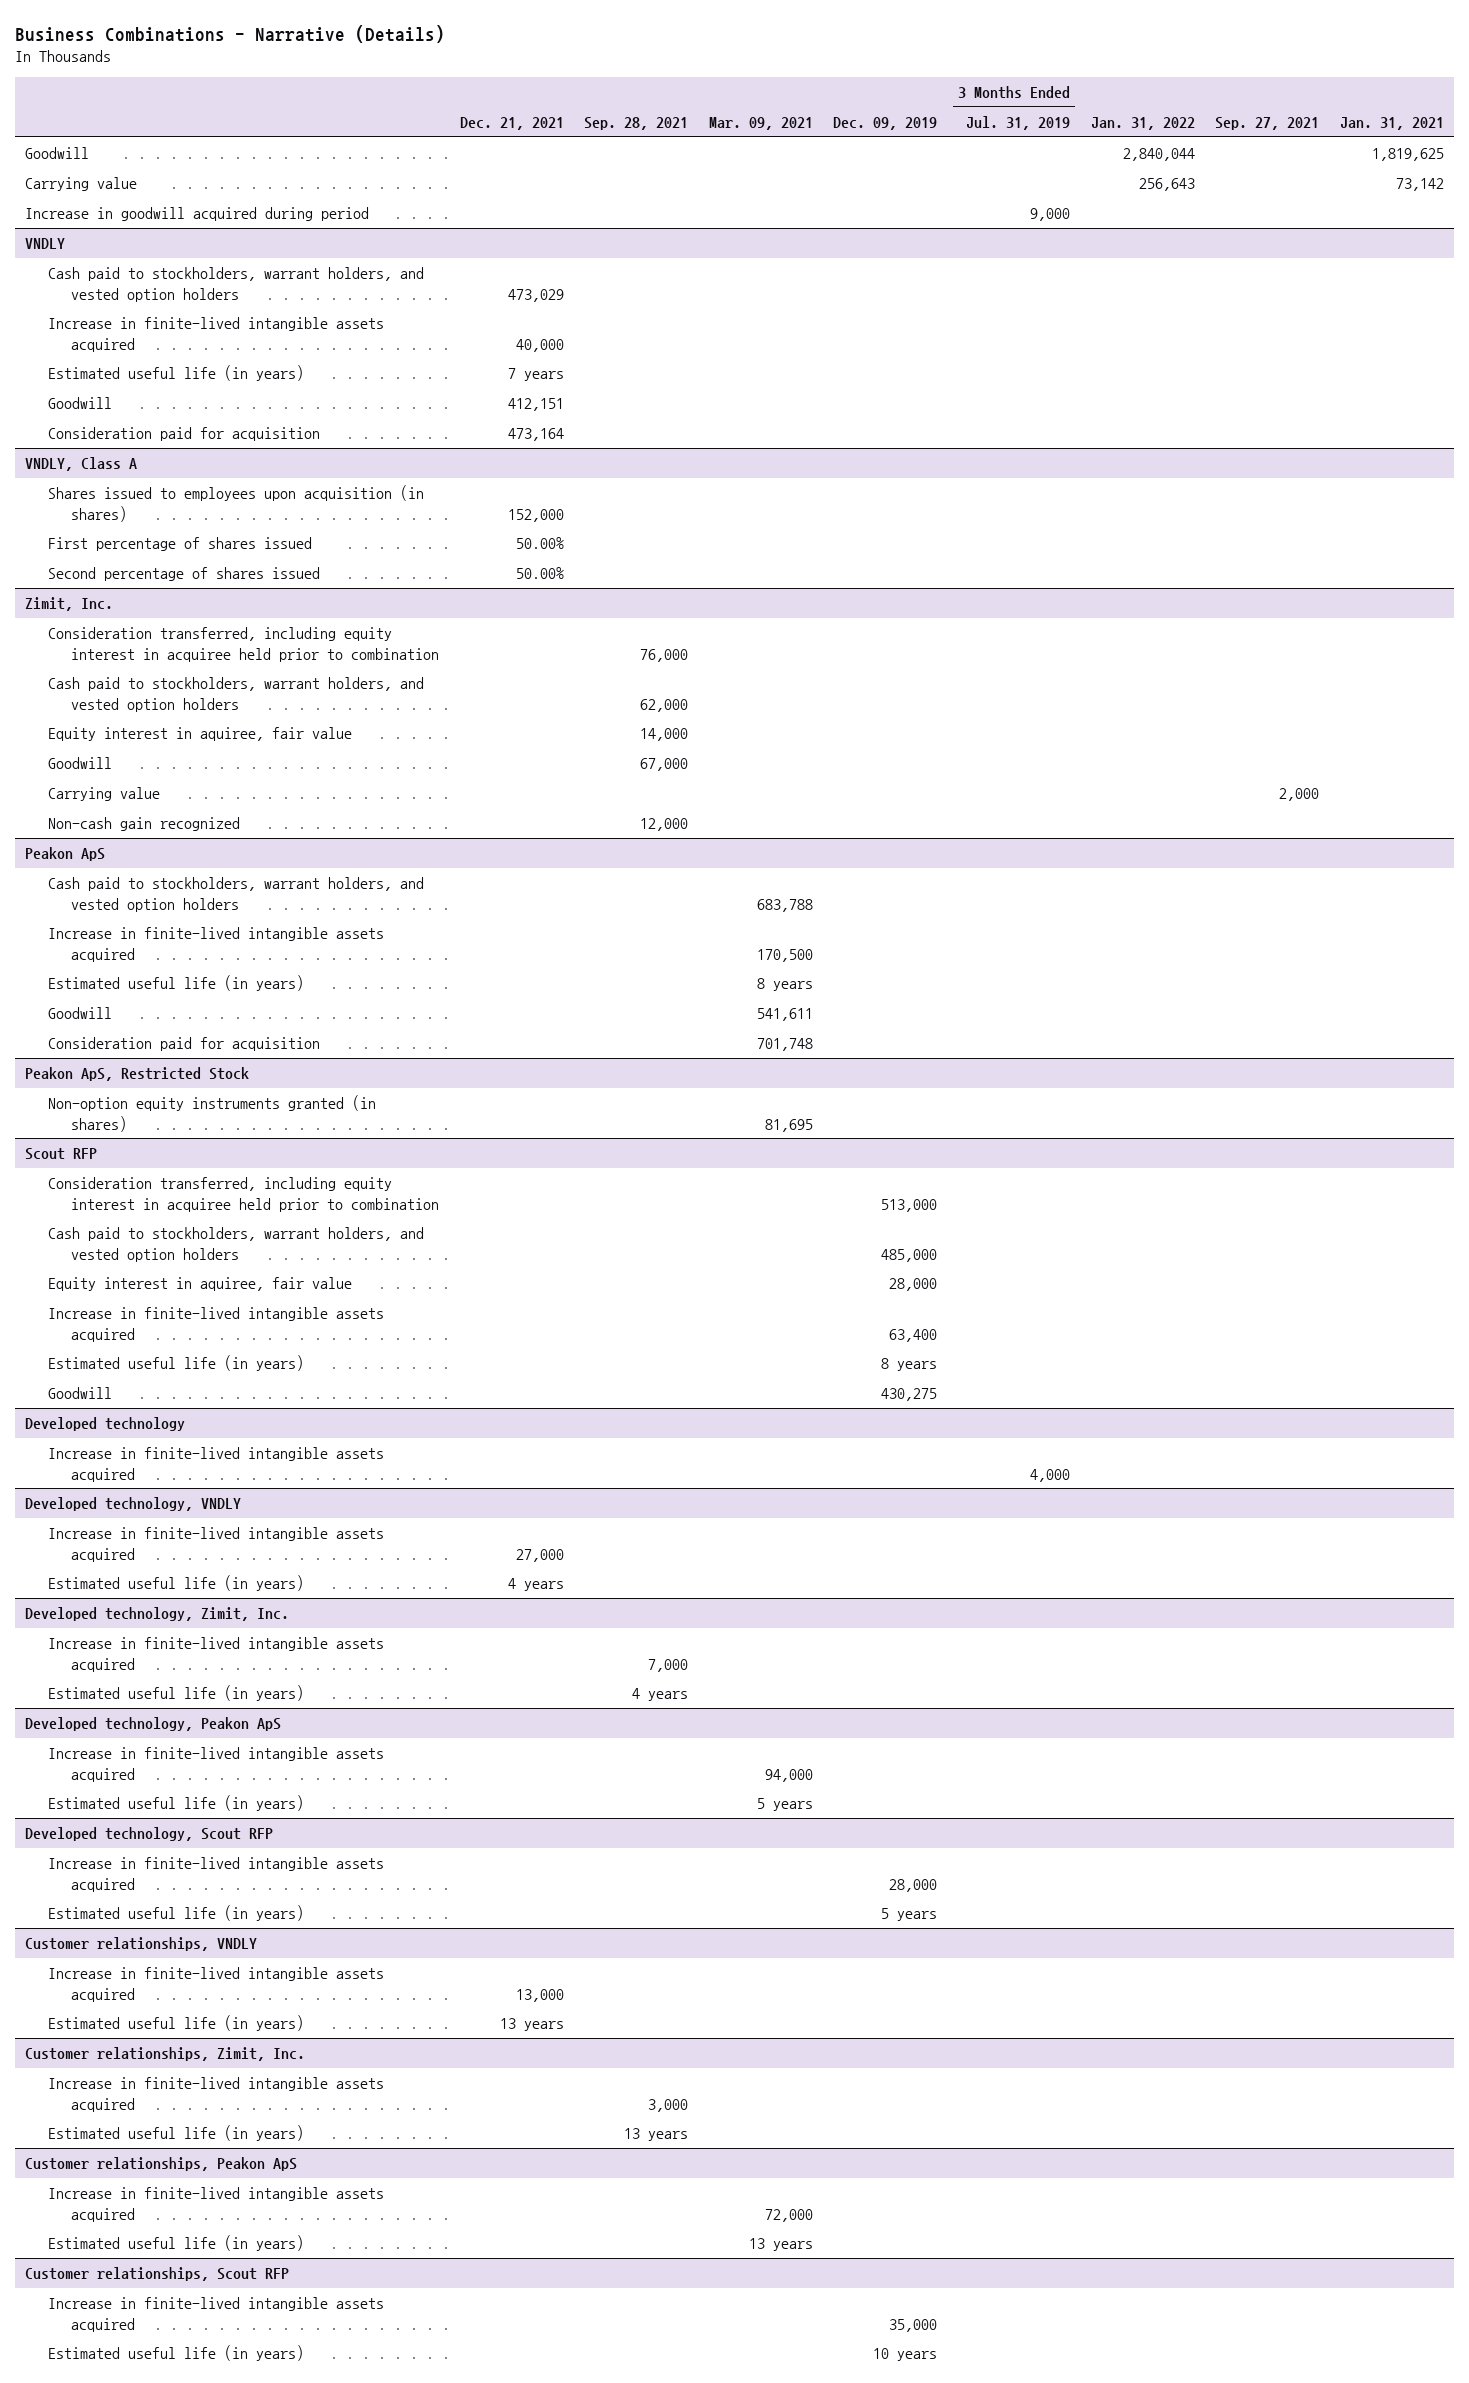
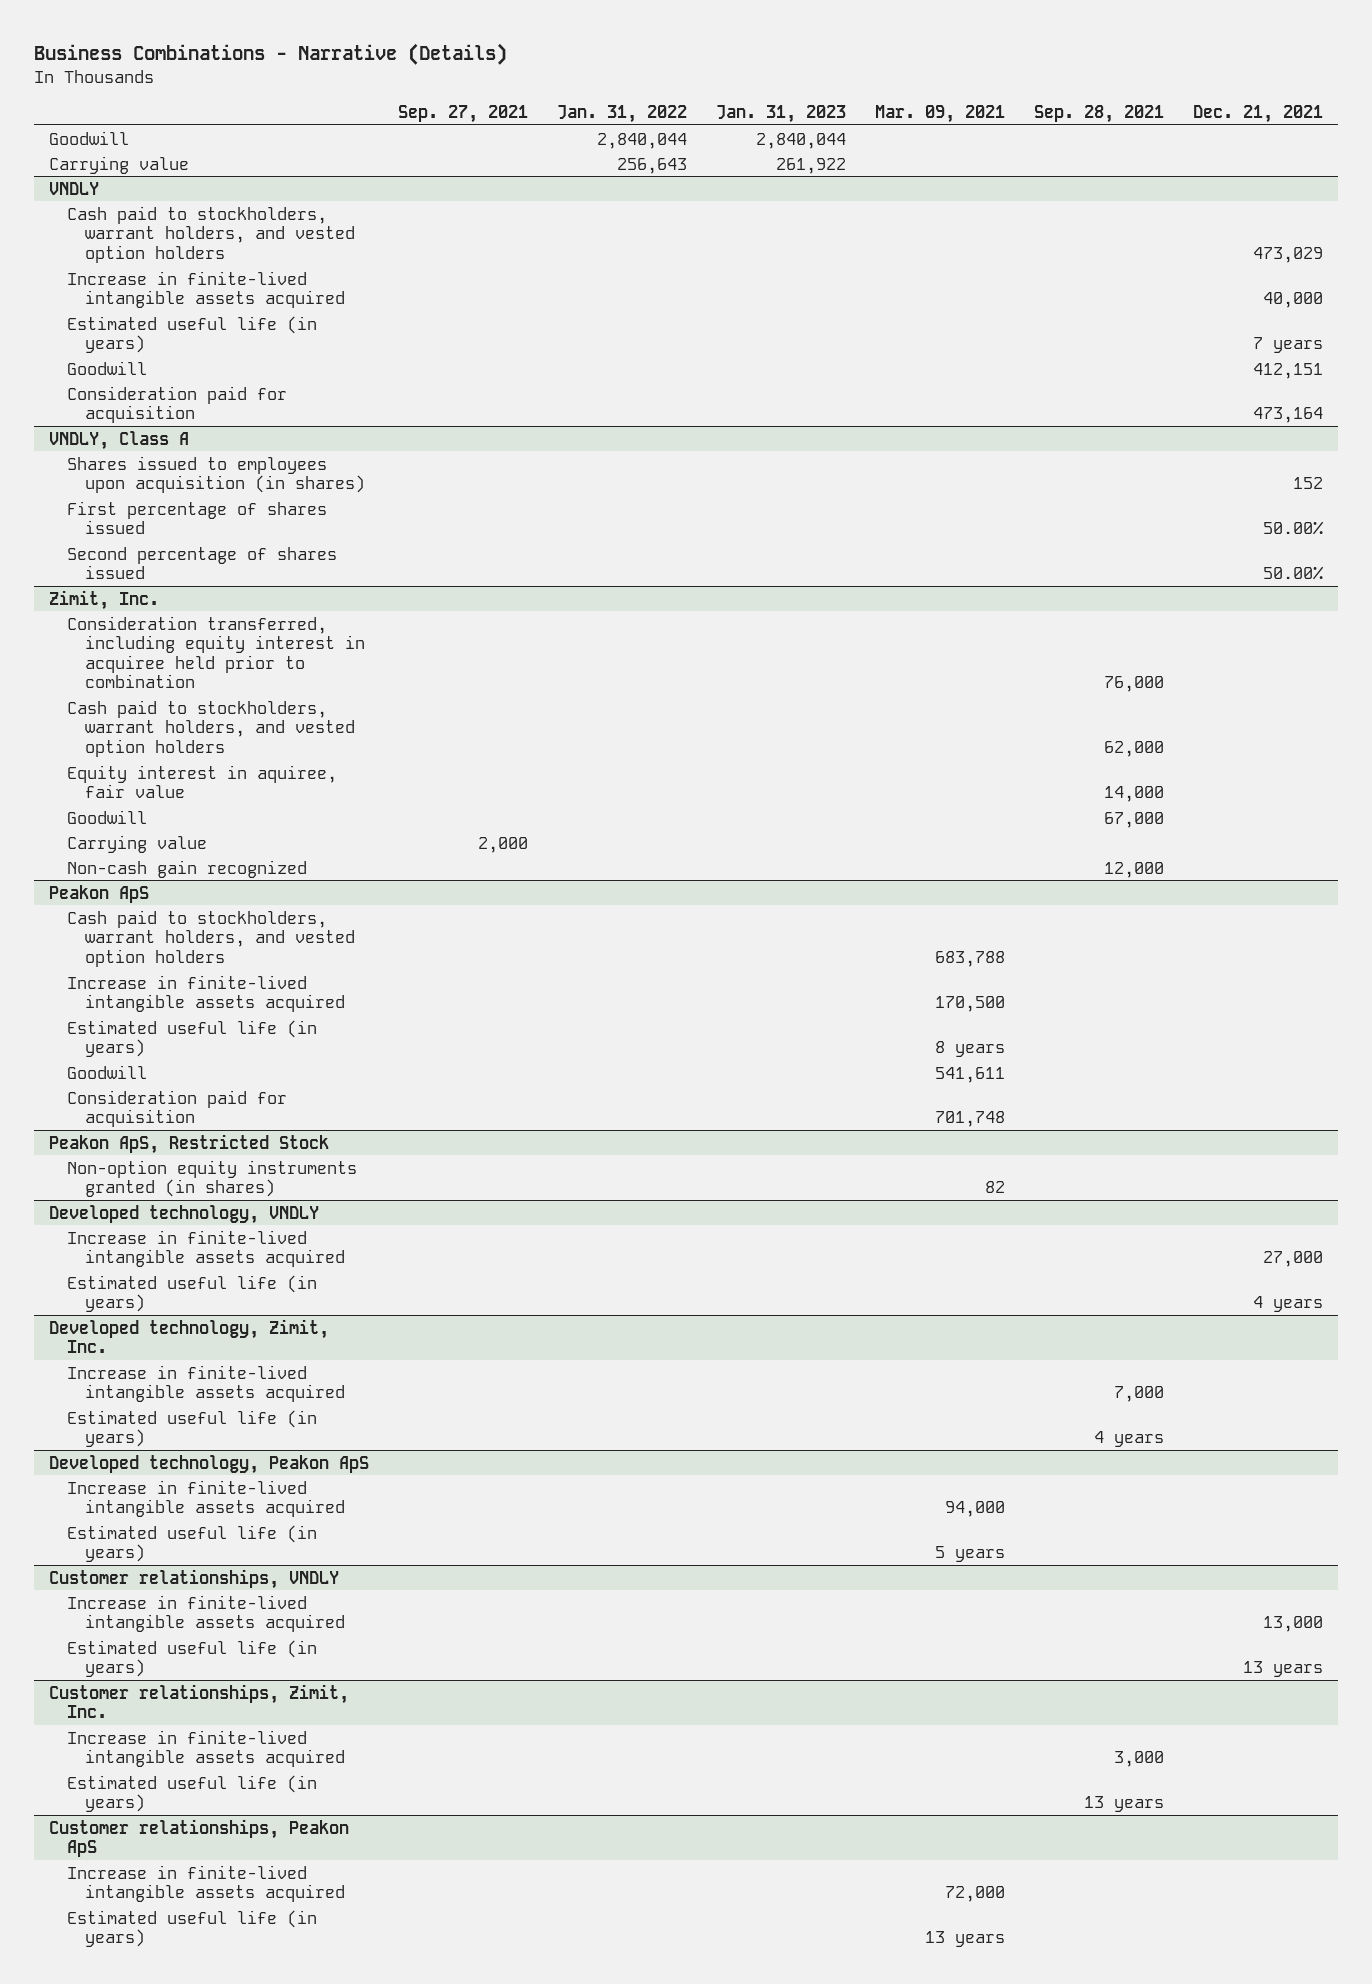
- | Dec. 21, 2021 | Sep. 28, 2021 | Mar. 09, 2021 | Dec. 09, 2019 | 3 Months Ended Jul. 31, 2019 | Jan. 31, 2022 | Sep. 27, 2021 | Jan. 31, 2021
+ | Sep. 27, 2021 | Jan. 31, 2022 | Jan. 31, 2023 | Mar. 09, 2021 | Sep. 28, 2021 | Dec. 21, 2021
- Increase in goodwill acquired during period | | | | | 9,000 | | |
@ VNDLY, Class A
- Shares issued to employees upon acquisition (in shares) | 152,000 | | | | | | |
+ Shares issued to employees upon acquisition (in shares) | | | | | | 152
@ Peakon ApS, Restricted Stock
- Non-option equity instruments granted (in shares) | | | 81,695 | | | | |
- Scout RFP
- Consideration transferred, including equity interest in acquiree held prior to combination | | | | 513,000 | | | |
- Cash paid to stockholders, warrant holders, and vested option holders | | | | 485,000 | | | |
- Equity interest in aquiree, fair value | | | | 28,000 | | | |
- Increase in finite-lived intangible assets acquired | | | | 63,400 | | | |
- Estimated useful life (in years) | | | | 8 years | | | |
- Goodwill | | | | 430,275 | | | |
- Developed technology
- Increase in finite-lived intangible assets acquired | | | | | 4,000 | | |
@ Peakon ApS, Restricted Stock
+ Non-option equity instruments granted (in shares) | | | | 82 | |
- Developed technology, Scout RFP
- Increase in finite-lived intangible assets acquired | | | | 28,000 | | | |
- Estimated useful life (in years) | | | | 5 years | | | |
- Customer relationships, Scout RFP
- Increase in finite-lived intangible assets acquired | | | | 35,000 | | | |
- Estimated useful life (in years) | | | | 10 years | | | |

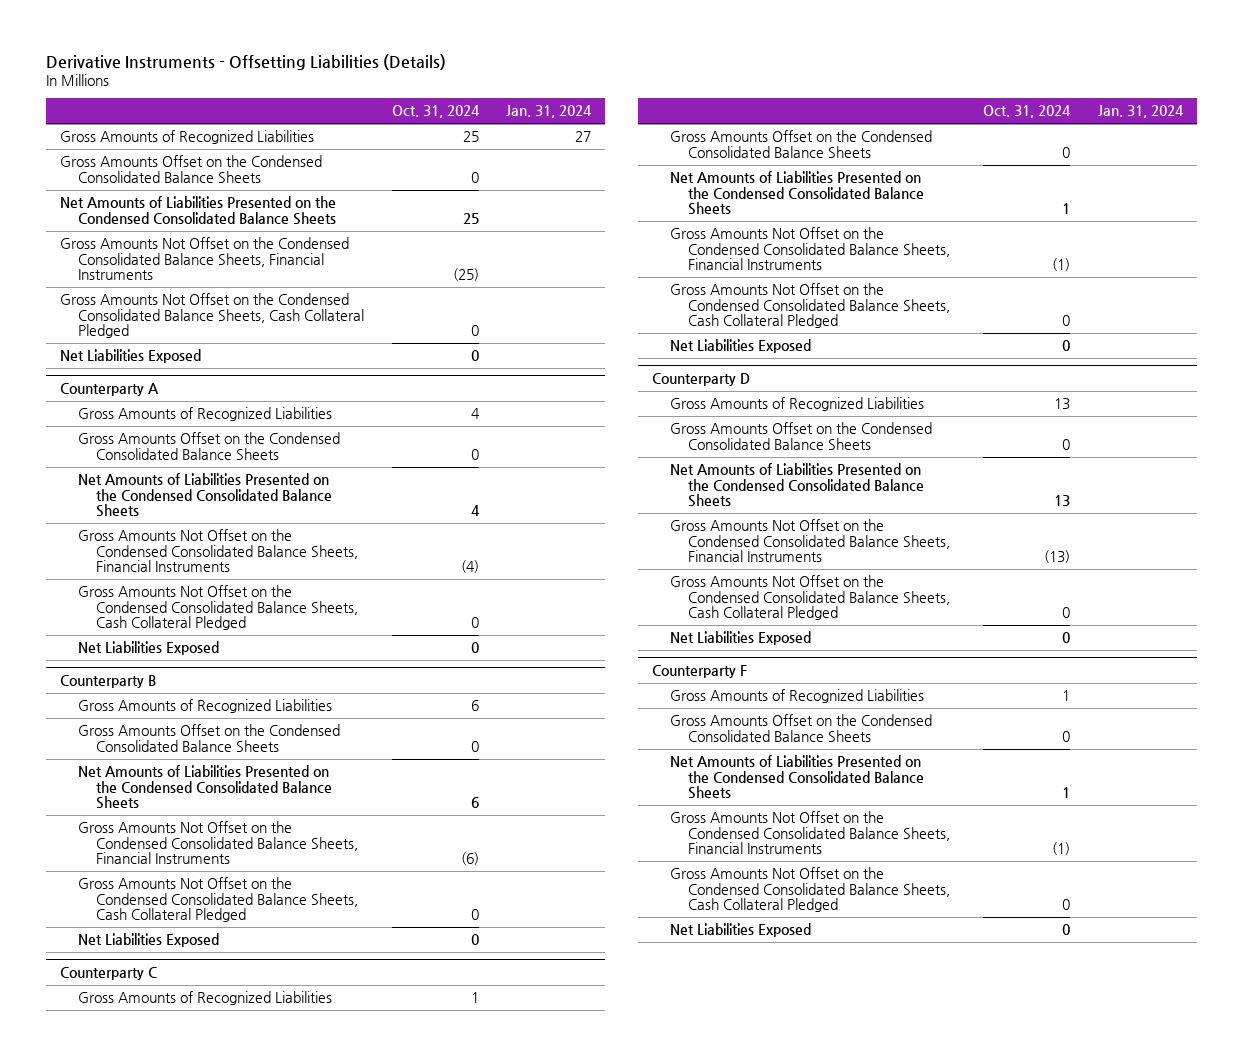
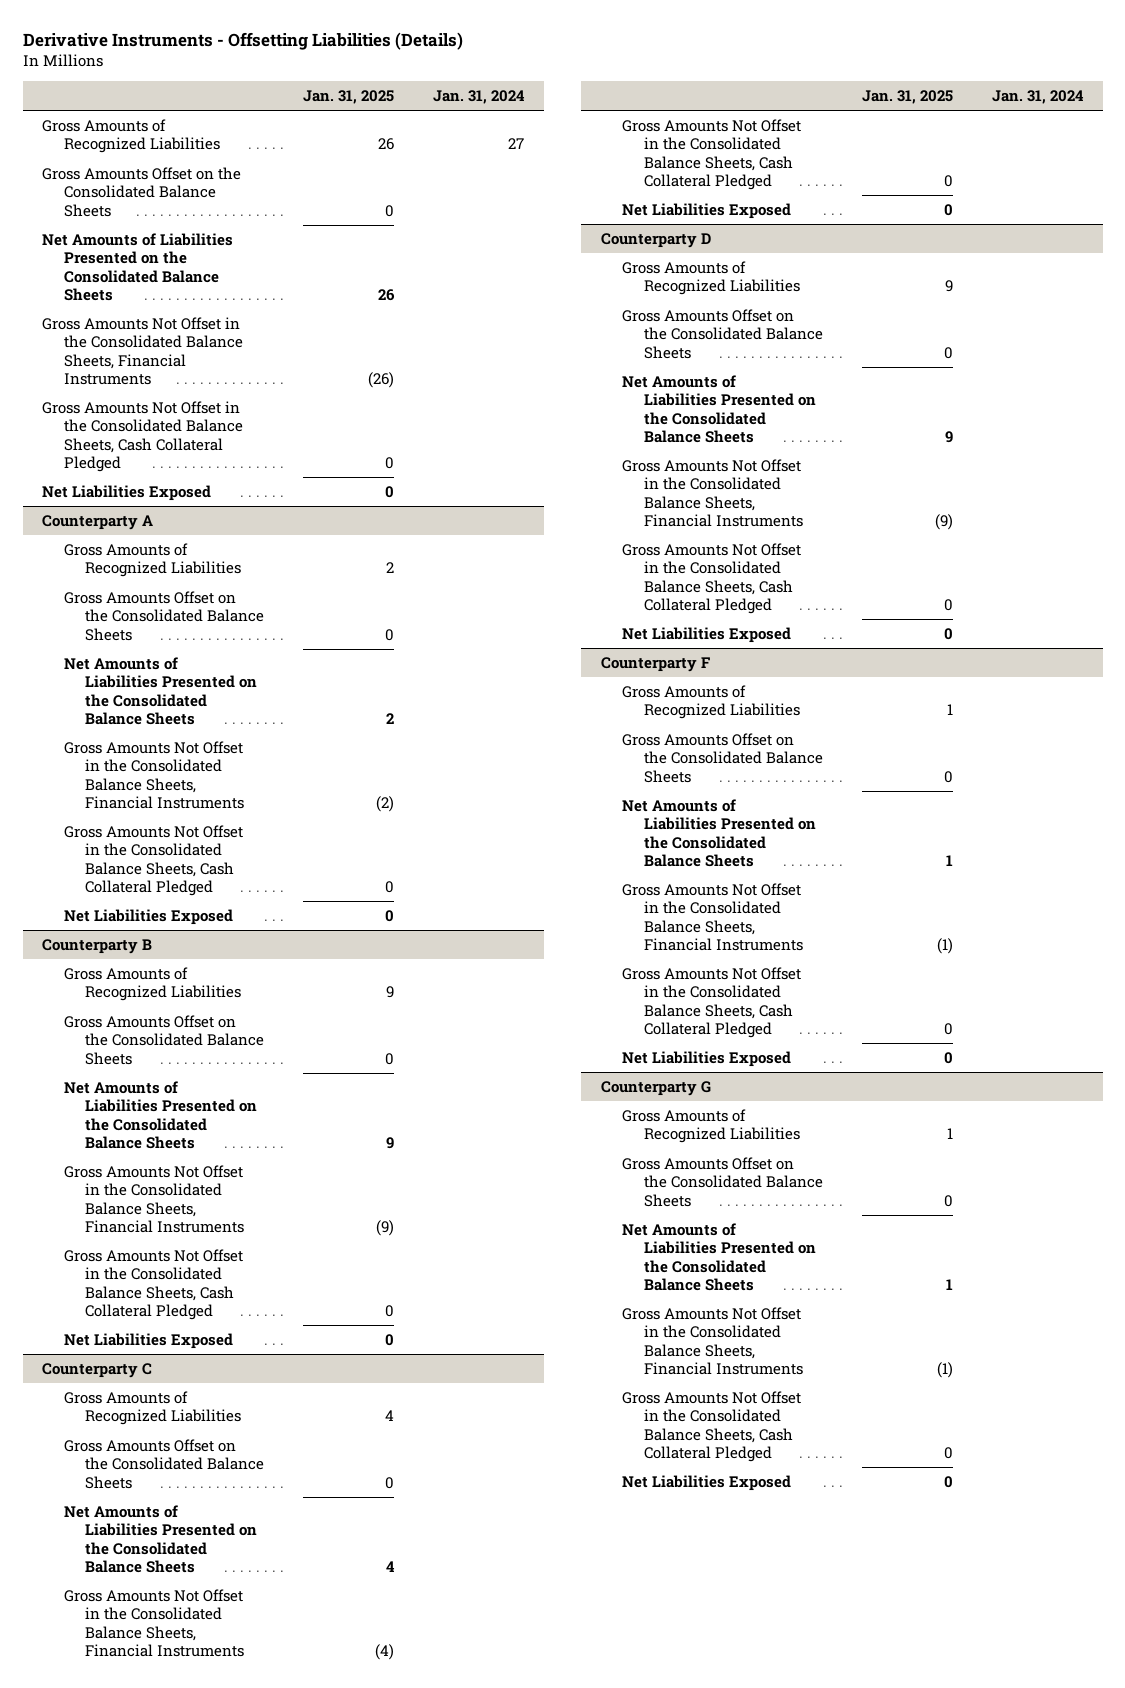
- | Oct. 31, 2024 | Jan. 31, 2024
+ | Jan. 31, 2025 | Jan. 31, 2024
- Gross Amounts Offset on the Condensed Consolidated Balance Sheets | 0 |
- Net Amounts of Liabilities Presented on the Condensed Consolidated Balance Sheets | 25 |
- Gross Amounts Not Offset on the Condensed Consolidated Balance Sheets, Financial Instruments | (25) |
- Gross Amounts Not Offset on the Condensed Consolidated Balance Sheets, Cash Collateral Pledged | 0 |
+ Gross Amounts Offset on the Consolidated Balance Sheets | 0 |
+ Net Amounts of Liabilities Presented on the Consolidated Balance Sheets | 26 |
+ Gross Amounts Not Offset in the Consolidated Balance Sheets, Financial Instruments | (26) |
+ Gross Amounts Not Offset in the Consolidated Balance Sheets, Cash Collateral Pledged | 0 |
@ Counterparty A
- Gross Amounts Offset on the Condensed Consolidated Balance Sheets | 0 |
- Net Amounts of Liabilities Presented on the Condensed Consolidated Balance Sheets | 4 |
- Gross Amounts Not Offset on the Condensed Consolidated Balance Sheets, Financial Instruments | (4) |
- Gross Amounts Not Offset on the Condensed Consolidated Balance Sheets, Cash Collateral Pledged | 0 |
+ Gross Amounts Offset on the Consolidated Balance Sheets | 0 |
+ Net Amounts of Liabilities Presented on the Consolidated Balance Sheets | 2 |
+ Gross Amounts Not Offset in the Consolidated Balance Sheets, Financial Instruments | (2) |
+ Gross Amounts Not Offset in the Consolidated Balance Sheets, Cash Collateral Pledged | 0 |
@ Counterparty B
- Gross Amounts Offset on the Condensed Consolidated Balance Sheets | 0 |
- Net Amounts of Liabilities Presented on the Condensed Consolidated Balance Sheets | 6 |
- Gross Amounts Not Offset on the Condensed Consolidated Balance Sheets, Financial Instruments | (6) |
- Gross Amounts Not Offset on the Condensed Consolidated Balance Sheets, Cash Collateral Pledged | 0 |
+ Gross Amounts Offset on the Consolidated Balance Sheets | 0 |
+ Net Amounts of Liabilities Presented on the Consolidated Balance Sheets | 9 |
+ Gross Amounts Not Offset in the Consolidated Balance Sheets, Financial Instruments | (9) |
+ Gross Amounts Not Offset in the Consolidated Balance Sheets, Cash Collateral Pledged | 0 |
@ Counterparty C
- Gross Amounts Offset on the Condensed Consolidated Balance Sheets | 0 |
- Net Amounts of Liabilities Presented on the Condensed Consolidated Balance Sheets | 1 |
- Gross Amounts Not Offset on the Condensed Consolidated Balance Sheets, Financial Instruments | (1) |
- Gross Amounts Not Offset on the Condensed Consolidated Balance Sheets, Cash Collateral Pledged | 0 |
+ Gross Amounts Offset on the Consolidated Balance Sheets | 0 |
+ Net Amounts of Liabilities Presented on the Consolidated Balance Sheets | 4 |
+ Gross Amounts Not Offset in the Consolidated Balance Sheets, Financial Instruments | (4) |
+ Gross Amounts Not Offset in the Consolidated Balance Sheets, Cash Collateral Pledged | 0 |
@ Counterparty D
- Gross Amounts Offset on the Condensed Consolidated Balance Sheets | 0 |
- Net Amounts of Liabilities Presented on the Condensed Consolidated Balance Sheets | 13 |
- Gross Amounts Not Offset on the Condensed Consolidated Balance Sheets, Financial Instruments | (13) |
- Gross Amounts Not Offset on the Condensed Consolidated Balance Sheets, Cash Collateral Pledged | 0 |
+ Gross Amounts Offset on the Consolidated Balance Sheets | 0 |
+ Net Amounts of Liabilities Presented on the Consolidated Balance Sheets | 9 |
+ Gross Amounts Not Offset in the Consolidated Balance Sheets, Financial Instruments | (9) |
+ Gross Amounts Not Offset in the Consolidated Balance Sheets, Cash Collateral Pledged | 0 |
@ Counterparty F
- Gross Amounts Offset on the Condensed Consolidated Balance Sheets | 0 |
- Net Amounts of Liabilities Presented on the Condensed Consolidated Balance Sheets | 1 |
- Gross Amounts Not Offset on the Condensed Consolidated Balance Sheets, Financial Instruments | (1) |
- Gross Amounts Not Offset on the Condensed Consolidated Balance Sheets, Cash Collateral Pledged | 0 |
+ Gross Amounts Offset on the Consolidated Balance Sheets | 0 |
+ Net Amounts of Liabilities Presented on the Consolidated Balance Sheets | 1 |
+ Gross Amounts Not Offset in the Consolidated Balance Sheets, Financial Instruments | (1) |
+ Gross Amounts Not Offset in the Consolidated Balance Sheets, Cash Collateral Pledged | 0 |
+ Counterparty G
+ Gross Amounts of Recognized Liabilities | 1 |
+ Gross Amounts Offset on the Consolidated Balance Sheets | 0 |
+ Net Amounts of Liabilities Presented on the Consolidated Balance Sheets | 1 |
+ Gross Amounts Not Offset in the Consolidated Balance Sheets, Financial Instruments | (1) |
+ Gross Amounts Not Offset in the Consolidated Balance Sheets, Cash Collateral Pledged | 0 |
+ Net Liabilities Exposed | 0 |

